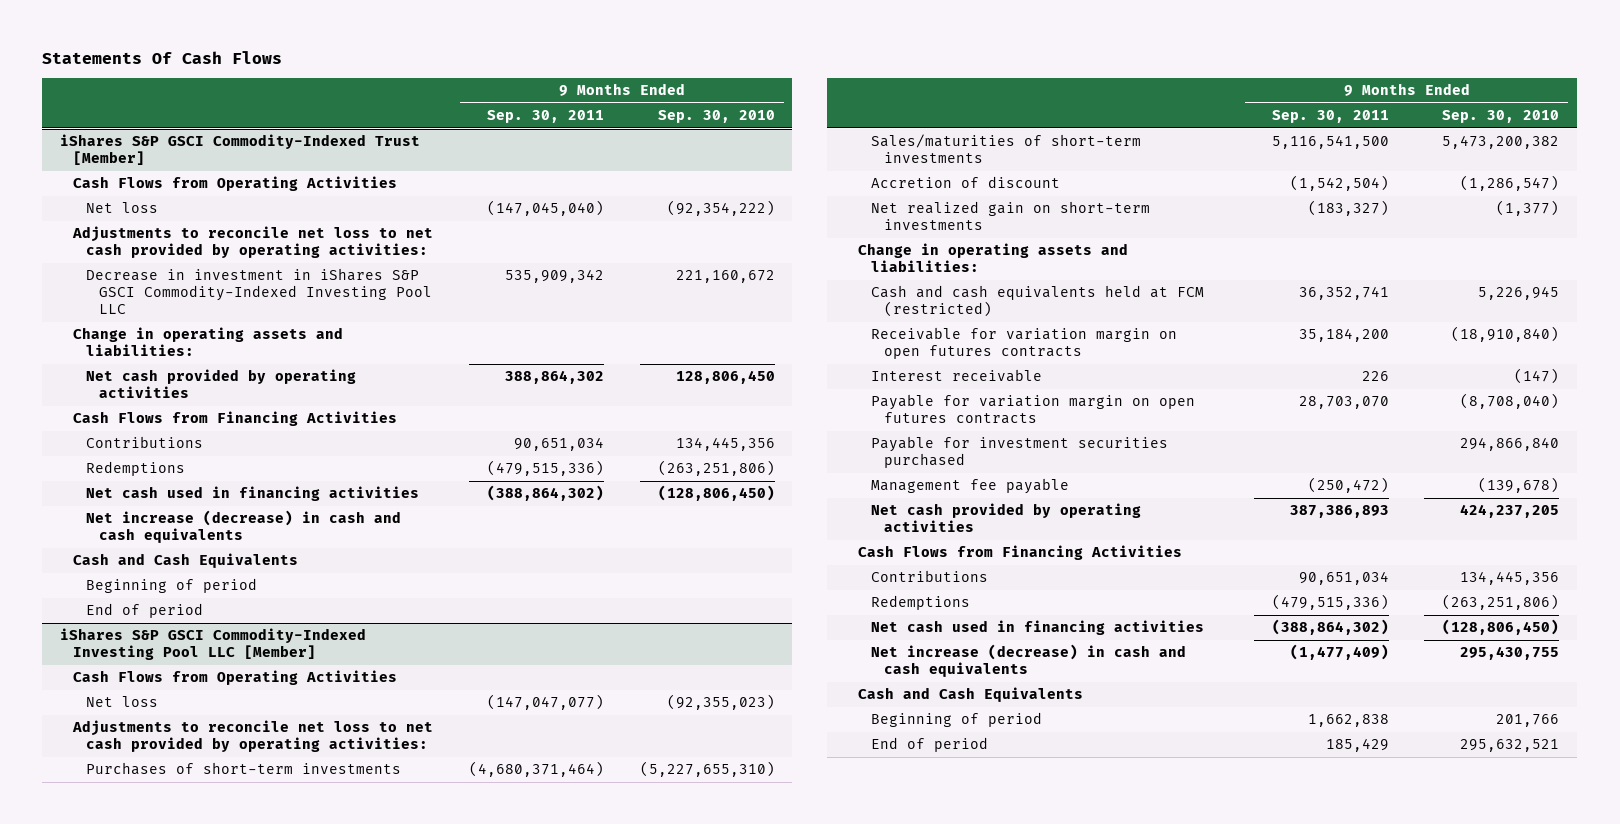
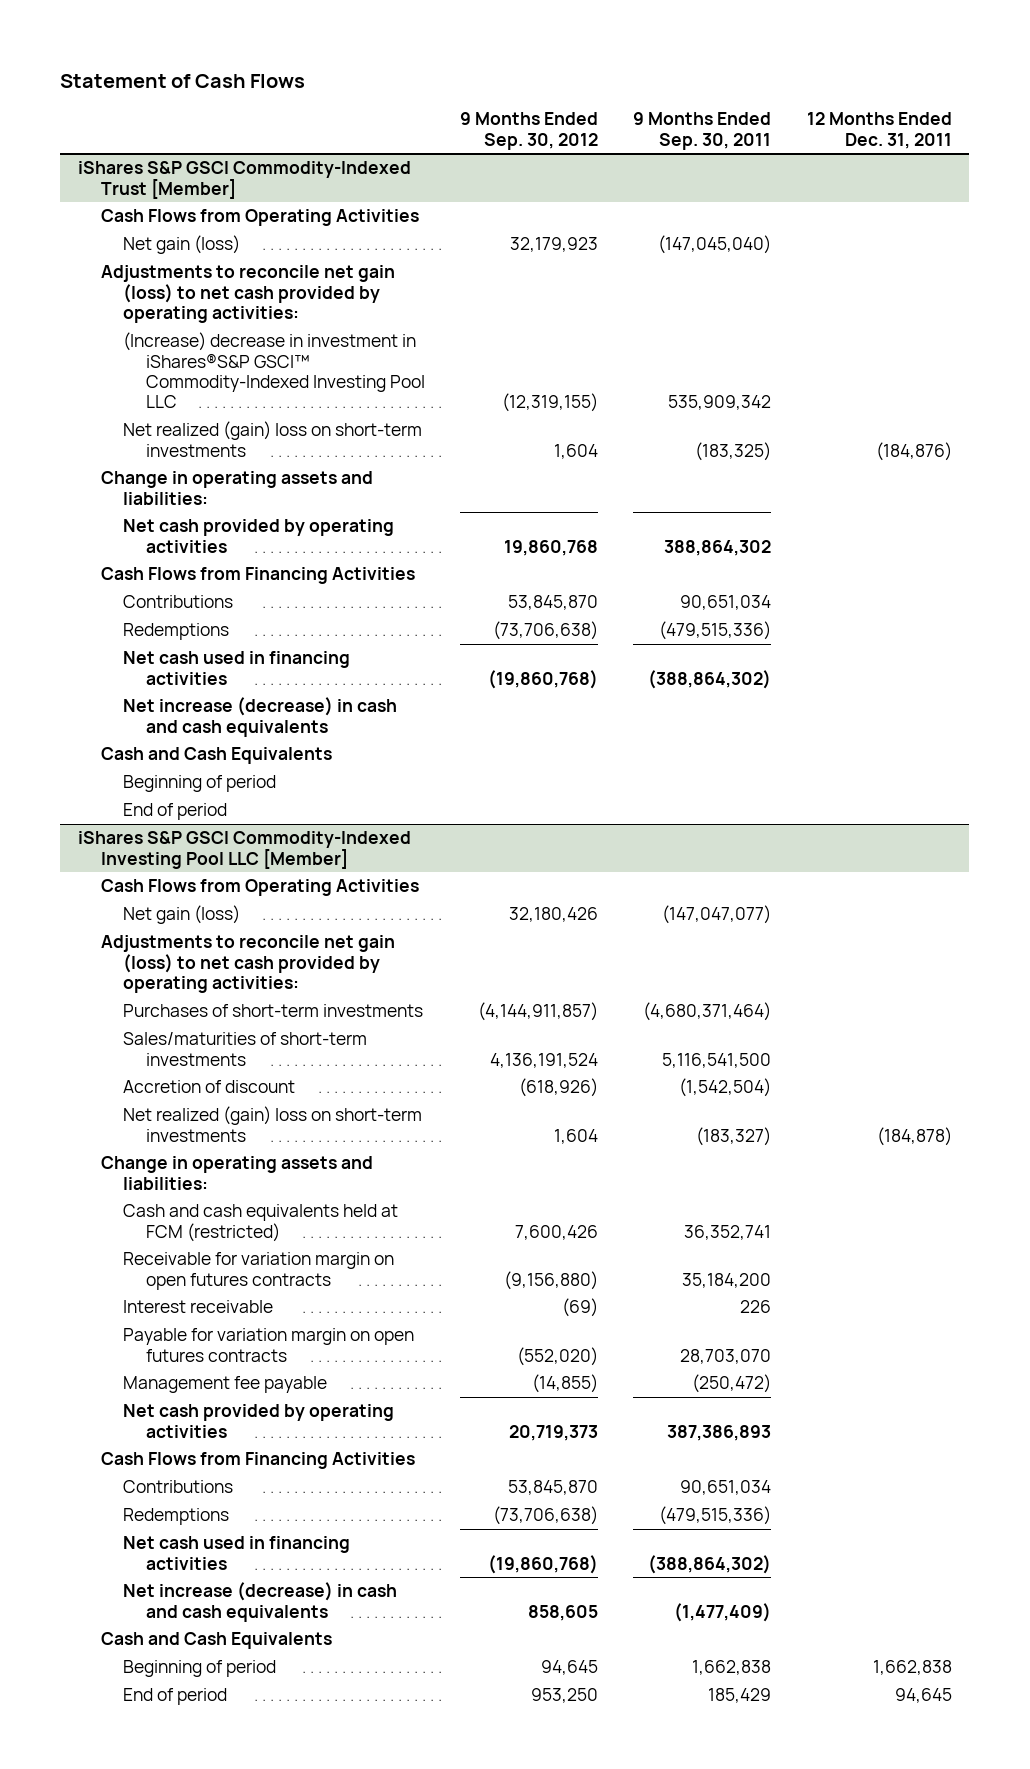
- Statements Of Cash Flows
+ Statement of Cash Flows
- | 9 Months Ended Sep. 30, 2011 | 9 Months Ended Sep. 30, 2010
+ | 9 Months Ended Sep. 30, 2012 | 9 Months Ended Sep. 30, 2011 | 12 Months Ended Dec. 31, 2011
@ iShares S&P GSCI Commodity-Indexed Trust [Member]
- Net loss | (147,045,040) | (92,354,222)
- Adjustments to reconcile net loss to net cash provided by operating activities:
- Decrease in investment in iShares S&P GSCI Commodity-Indexed Investing Pool LLC | 535,909,342 | 221,160,672
+ Net gain (loss) | 32,179,923 | (147,045,040) |
+ Adjustments to reconcile net gain (loss) to net cash provided by operating activities:
+ (Increase) decrease in investment in iShares®S&P GSCI™ Commodity-Indexed Investing Pool LLC | (12,319,155) | 535,909,342 |
+ Net realized (gain) loss on short-term investments | 1,604 | (183,325) | (184,876)
@ iShares S&P GSCI Commodity-Indexed Investing Pool LLC [Member]
- Net loss | (147,047,077) | (92,355,023)
- Adjustments to reconcile net loss to net cash provided by operating activities:
+ Net gain (loss) | 32,180,426 | (147,047,077) |
+ Adjustments to reconcile net gain (loss) to net cash provided by operating activities:
- Net realized gain on short-term investments | (183,327) | (1,377)
+ Net realized (gain) loss on short-term investments | 1,604 | (183,327) | (184,878)
- Payable for investment securities purchased | | 294,866,840

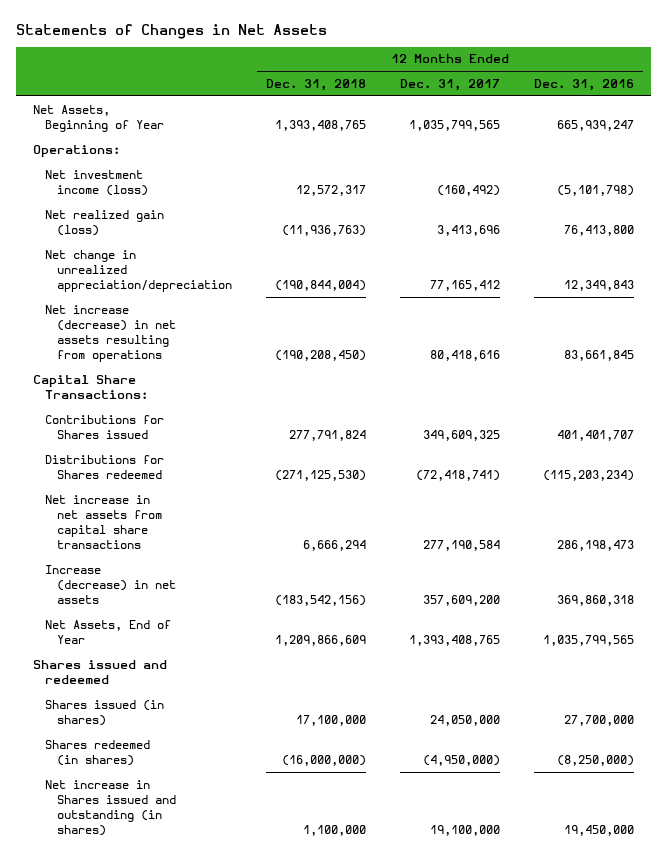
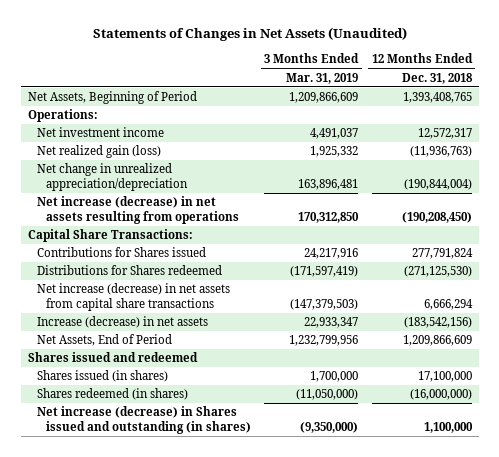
- Statements of Changes in Net Assets
+ Statements of Changes in Net Assets (Unaudited)
- | 12 Months Ended Dec. 31, 2018 | 12 Months Ended Dec. 31, 2017 | 12 Months Ended Dec. 31, 2016
+ | 3 Months Ended Mar. 31, 2019 | 12 Months Ended Dec. 31, 2018
- Net Assets, Beginning of Year | 1,393,408,765 | 1,035,799,565 | 665,939,247
+ Net Assets, Beginning of Period | 1,209,866,609 | 1,393,408,765
- Net investment income (loss) | 12,572,317 | (160,492) | (5,101,798)
+ Net investment income | 4,491,037 | 12,572,317
- Net increase in net assets from capital share transactions | 6,666,294 | 277,190,584 | 286,198,473
+ Net increase (decrease) in net assets from capital share transactions | (147,379,503) | 6,666,294
- Net Assets, End of Year | 1,209,866,609 | 1,393,408,765 | 1,035,799,565
+ Net Assets, End of Period | 1,232,799,956 | 1,209,866,609
- Net increase in Shares issued and outstanding (in shares) | 1,100,000 | 19,100,000 | 19,450,000
+ Net increase (decrease) in Shares issued and outstanding (in shares) | (9,350,000) | 1,100,000

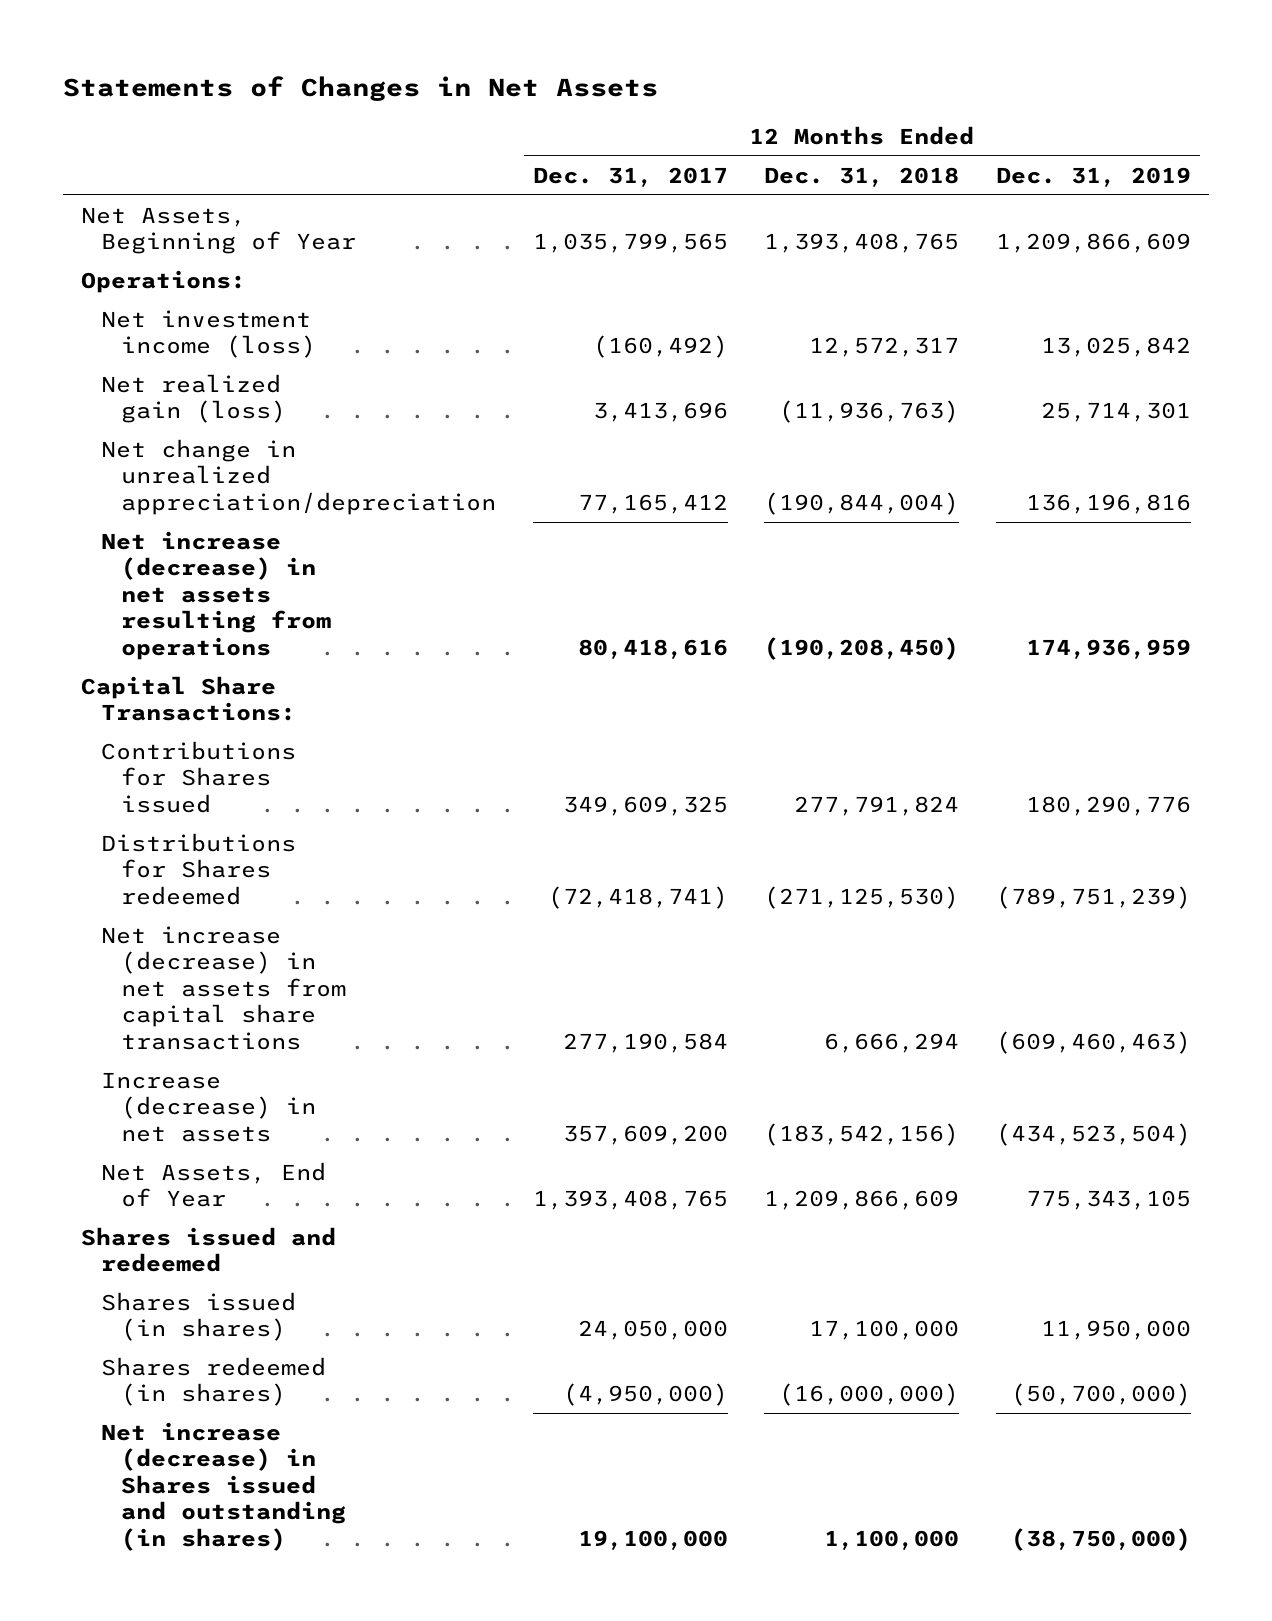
- Statements of Changes in Net Assets (Unaudited)
+ Statements of Changes in Net Assets
- | 3 Months Ended Mar. 31, 2019 | 12 Months Ended Dec. 31, 2018
+ | 12 Months Ended Dec. 31, 2017 | 12 Months Ended Dec. 31, 2018 | 12 Months Ended Dec. 31, 2019
- Net Assets, Beginning of Period | 1,209,866,609 | 1,393,408,765
+ Net Assets, Beginning of Year | 1,035,799,565 | 1,393,408,765 | 1,209,866,609
- Net investment income | 4,491,037 | 12,572,317
+ Net investment income (loss) | (160,492) | 12,572,317 | 13,025,842
- Net Assets, End of Period | 1,232,799,956 | 1,209,866,609
+ Net Assets, End of Year | 1,393,408,765 | 1,209,866,609 | 775,343,105

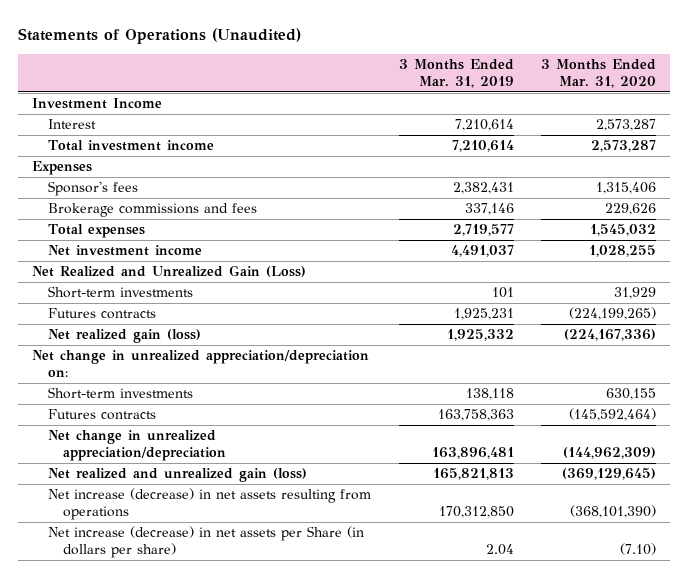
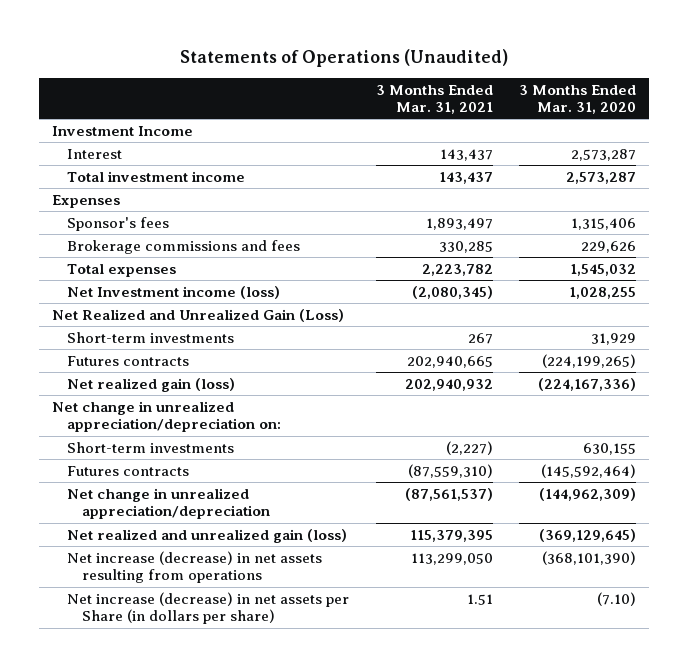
- | 3 Months Ended Mar. 31, 2019 | 3 Months Ended Mar. 31, 2020
+ | 3 Months Ended Mar. 31, 2021 | 3 Months Ended Mar. 31, 2020
- Net investment income | 4,491,037 | 1,028,255
+ Net Investment income (loss) | (2,080,345) | 1,028,255

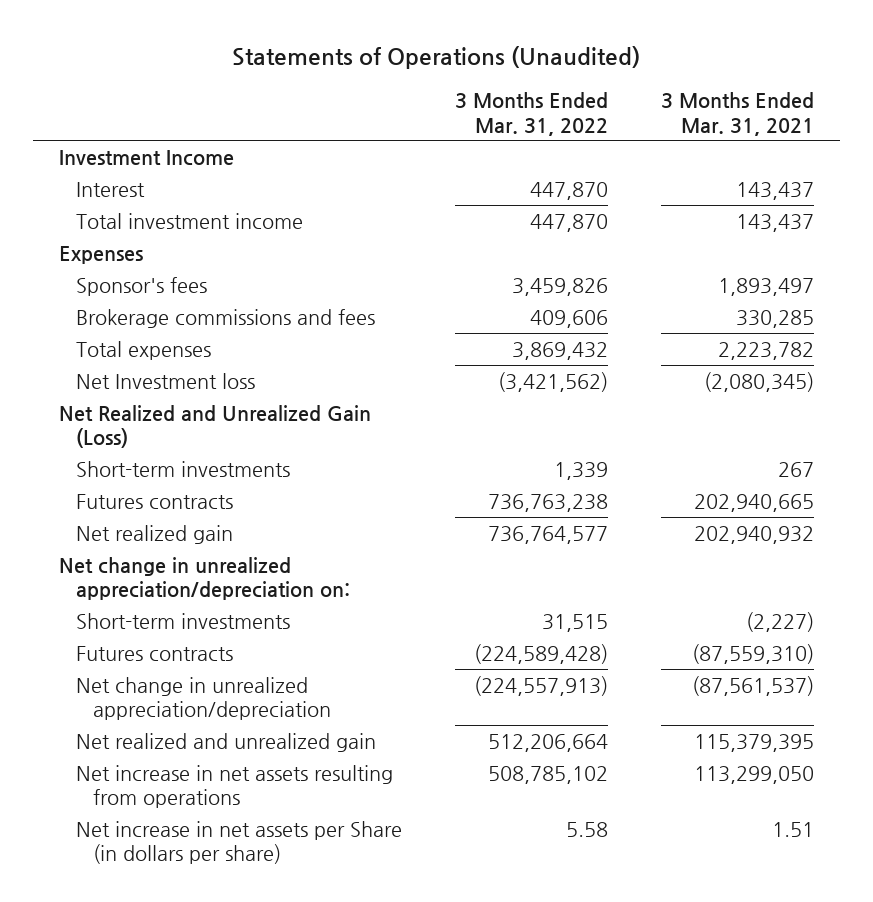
- | 3 Months Ended Mar. 31, 2021 | 3 Months Ended Mar. 31, 2020
+ | 3 Months Ended Mar. 31, 2022 | 3 Months Ended Mar. 31, 2021
- Net Investment income (loss) | (2,080,345) | 1,028,255
+ Net Investment loss | (3,421,562) | (2,080,345)
- Net realized gain (loss) | 202,940,932 | (224,167,336)
+ Net realized gain | 736,764,577 | 202,940,932
- Net realized and unrealized gain (loss) | 115,379,395 | (369,129,645)
- Net increase (decrease) in net assets resulting from operations | 113,299,050 | (368,101,390)
- Net increase (decrease) in net assets per Share (in dollars per share) | 1.51 | (7.10)
+ Net realized and unrealized gain | 512,206,664 | 115,379,395
+ Net increase in net assets resulting from operations | 508,785,102 | 113,299,050
+ Net increase in net assets per Share (in dollars per share) | 5.58 | 1.51

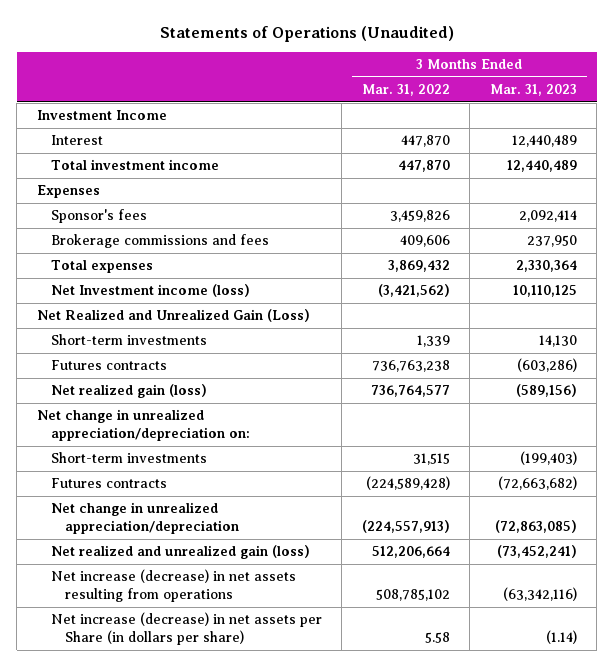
- | 3 Months Ended Mar. 31, 2022 | 3 Months Ended Mar. 31, 2021
+ | 3 Months Ended Mar. 31, 2022 | 3 Months Ended Mar. 31, 2023
- Net Investment loss | (3,421,562) | (2,080,345)
+ Net Investment income (loss) | (3,421,562) | 10,110,125
- Net realized gain | 736,764,577 | 202,940,932
+ Net realized gain (loss) | 736,764,577 | (589,156)
- Net realized and unrealized gain | 512,206,664 | 115,379,395
- Net increase in net assets resulting from operations | 508,785,102 | 113,299,050
- Net increase in net assets per Share (in dollars per share) | 5.58 | 1.51
+ Net realized and unrealized gain (loss) | 512,206,664 | (73,452,241)
+ Net increase (decrease) in net assets resulting from operations | 508,785,102 | (63,342,116)
+ Net increase (decrease) in net assets per Share (in dollars per share) | 5.58 | (1.14)

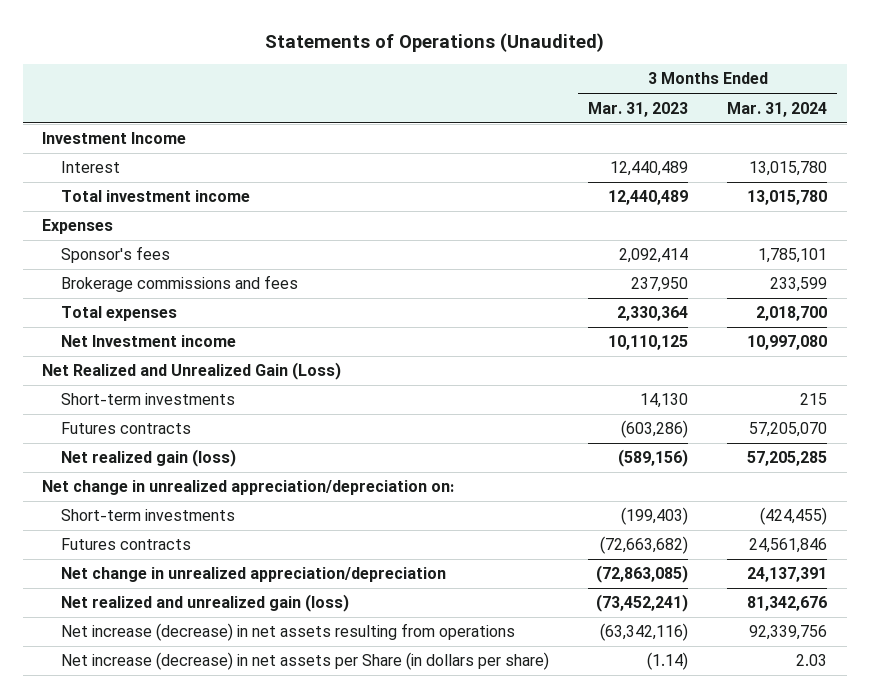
- | 3 Months Ended Mar. 31, 2022 | 3 Months Ended Mar. 31, 2023
+ | 3 Months Ended Mar. 31, 2023 | 3 Months Ended Mar. 31, 2024
- Net Investment income (loss) | (3,421,562) | 10,110,125
+ Net Investment income | 10,110,125 | 10,997,080

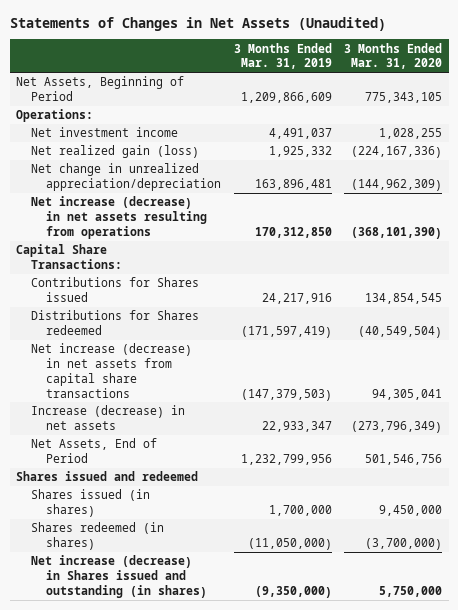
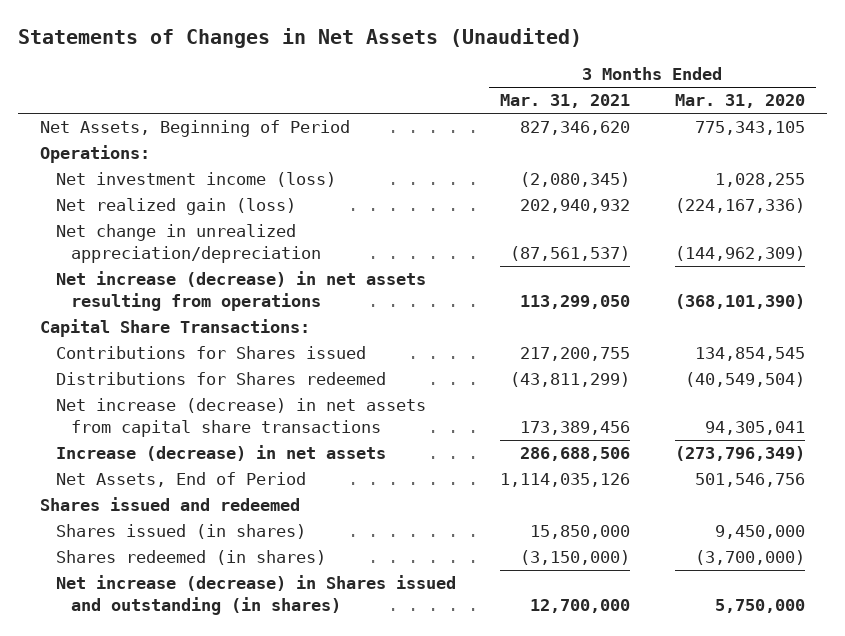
- | 3 Months Ended Mar. 31, 2019 | 3 Months Ended Mar. 31, 2020
+ | 3 Months Ended Mar. 31, 2021 | 3 Months Ended Mar. 31, 2020
- Net investment income | 4,491,037 | 1,028,255
+ Net investment income (loss) | (2,080,345) | 1,028,255

